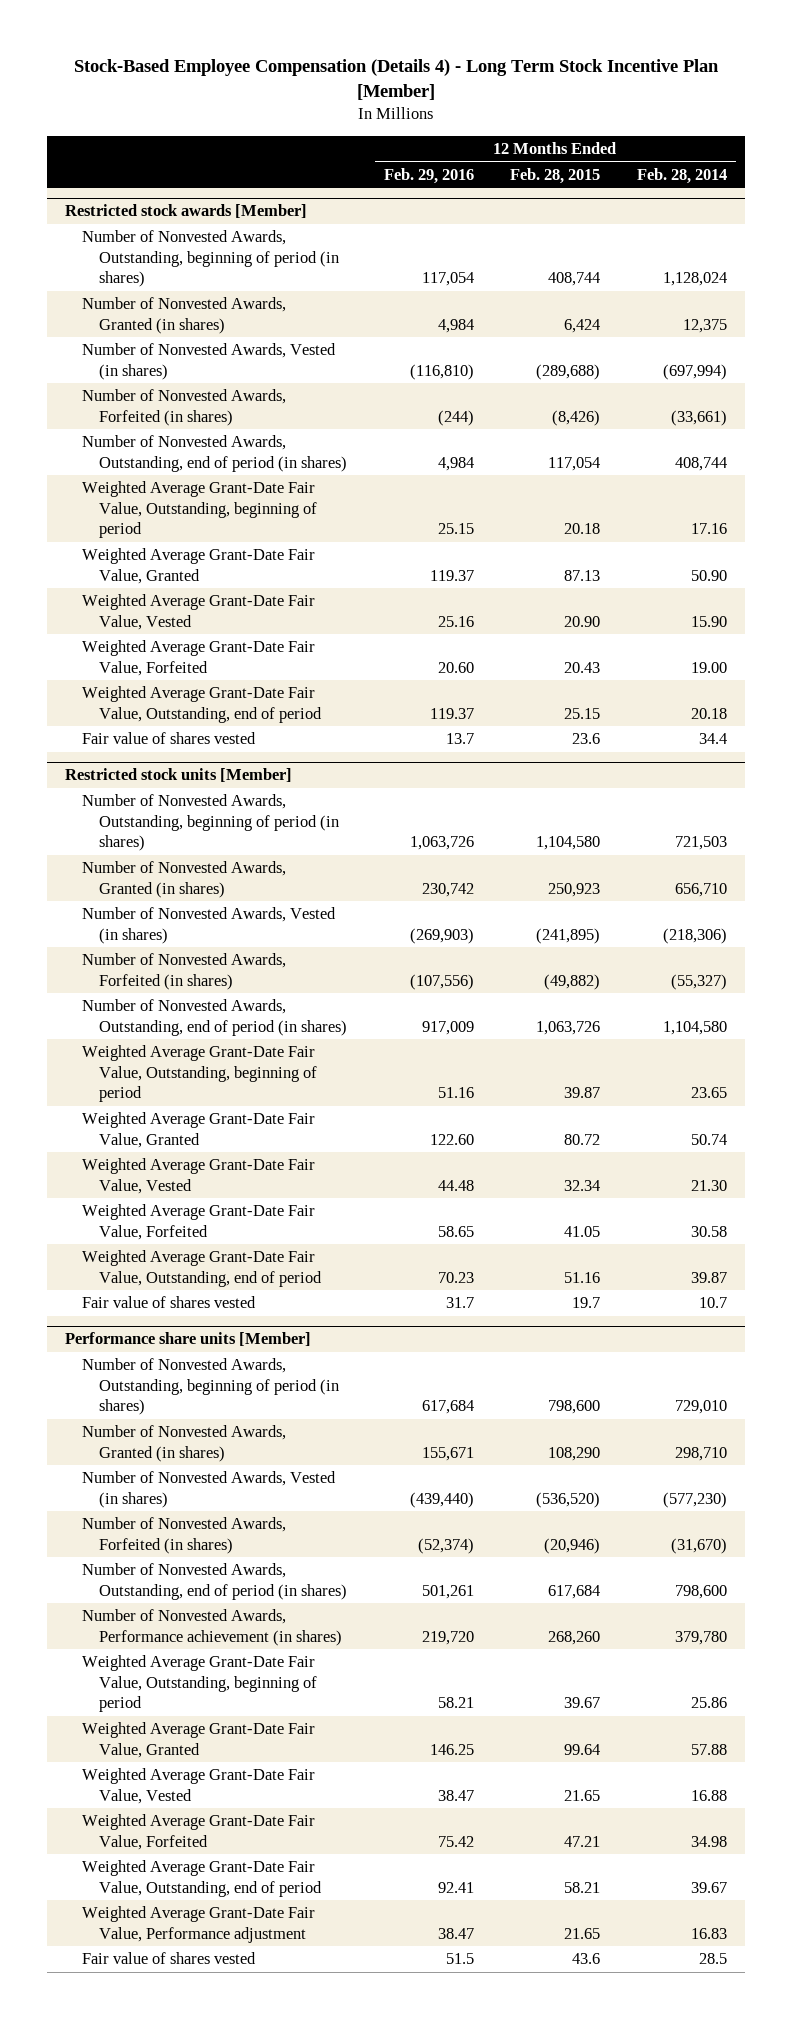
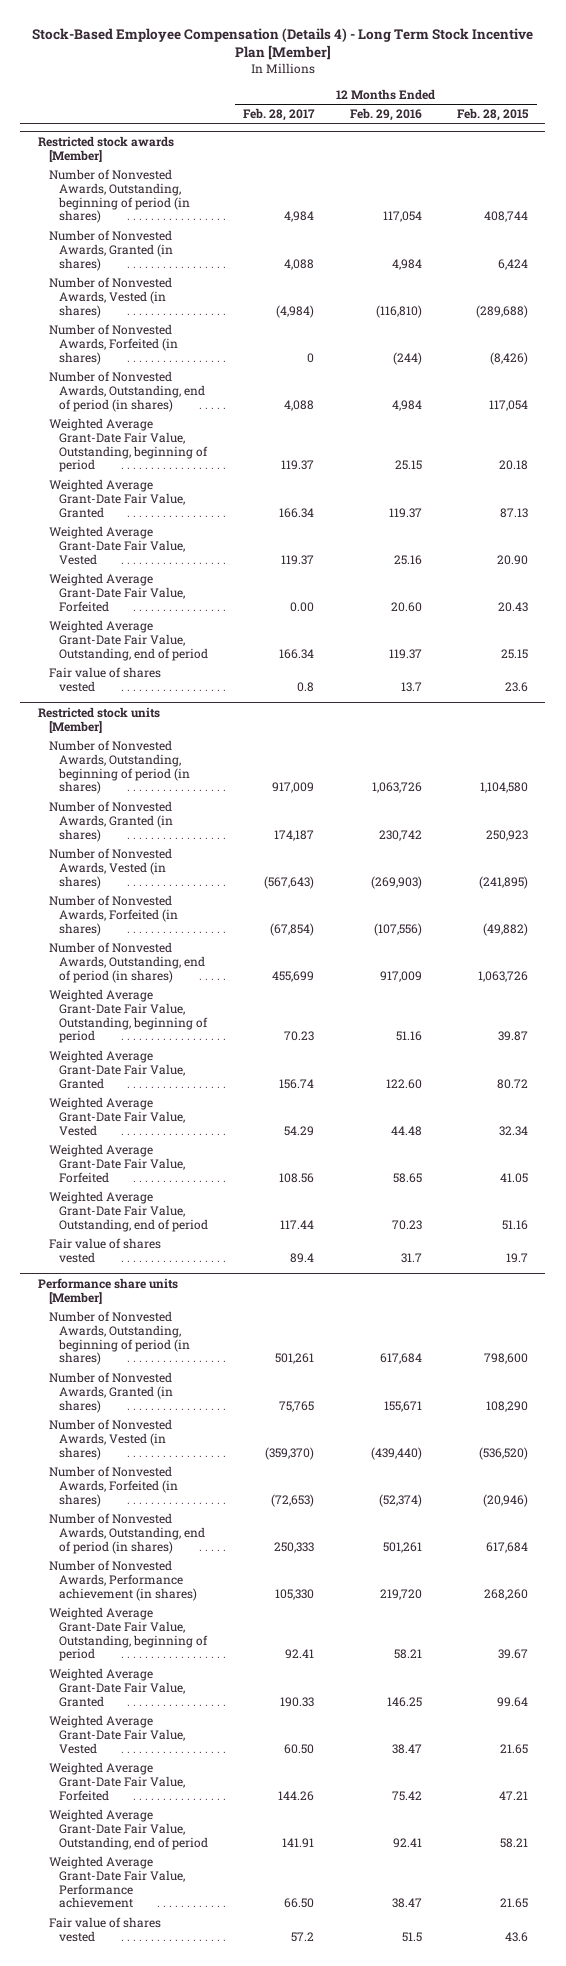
- | 12 Months Ended Feb. 29, 2016 | 12 Months Ended Feb. 28, 2015 | 12 Months Ended Feb. 28, 2014
+ | 12 Months Ended Feb. 28, 2017 | 12 Months Ended Feb. 29, 2016 | 12 Months Ended Feb. 28, 2015
@ Performance share units [Member]
- Weighted Average Grant-Date Fair Value, Performance adjustment | 38.47 | 21.65 | 16.83
+ Weighted Average Grant-Date Fair Value, Performance achievement | 66.50 | 38.47 | 21.65

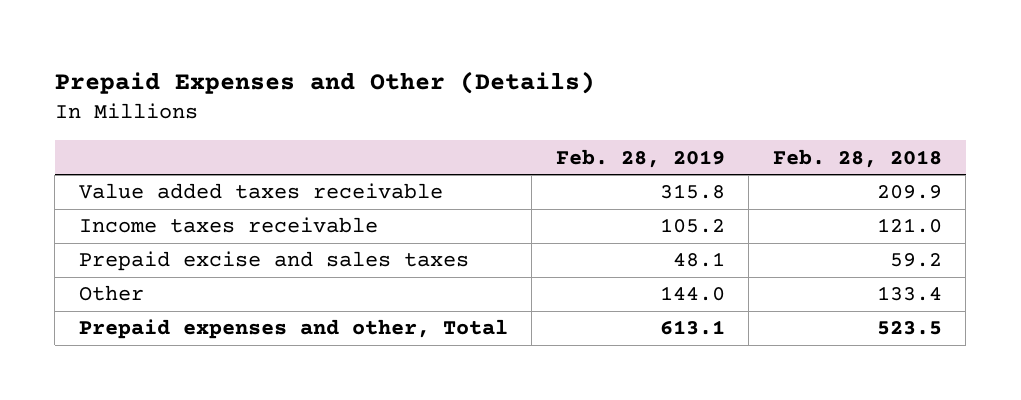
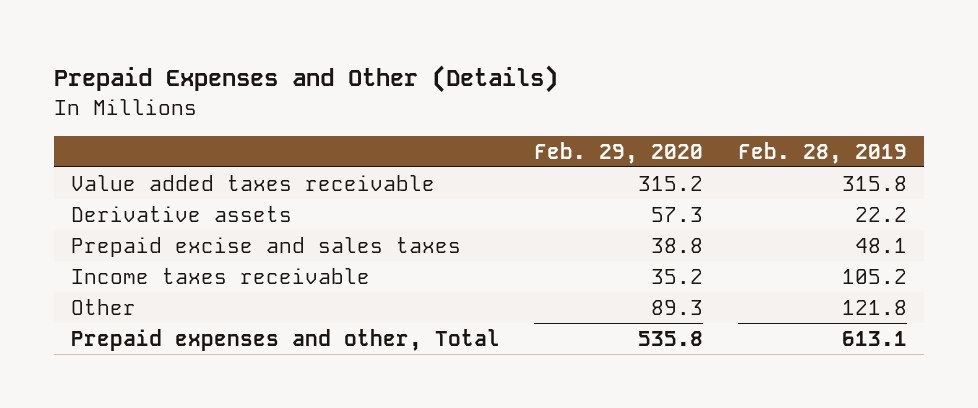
- | Feb. 28, 2019 | Feb. 28, 2018
+ | Feb. 29, 2020 | Feb. 28, 2019
+ Derivative assets | 57.3 | 22.2
- Other | 144.0 | 133.4
moved down: Income taxes receivable | 35.2 | 105.2
+ Other | 89.3 | 121.8

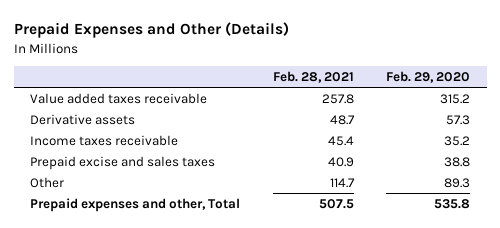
- | Feb. 29, 2020 | Feb. 28, 2019
+ | Feb. 28, 2021 | Feb. 29, 2020
moved down: Prepaid excise and sales taxes | 40.9 | 38.8

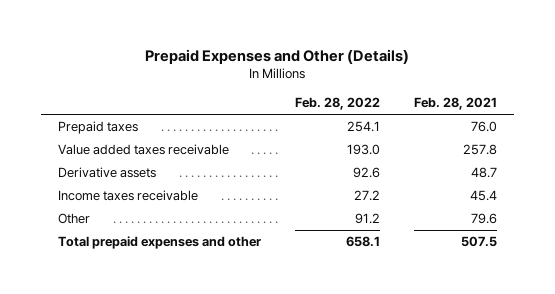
- | Feb. 28, 2021 | Feb. 29, 2020
+ | Feb. 28, 2022 | Feb. 28, 2021
+ Prepaid taxes | 254.1 | 76.0
- Prepaid excise and sales taxes | 40.9 | 38.8
- Other | 114.7 | 89.3
- Prepaid expenses and other, Total | 507.5 | 535.8
+ Other | 91.2 | 79.6
+ Total prepaid expenses and other | 658.1 | 507.5

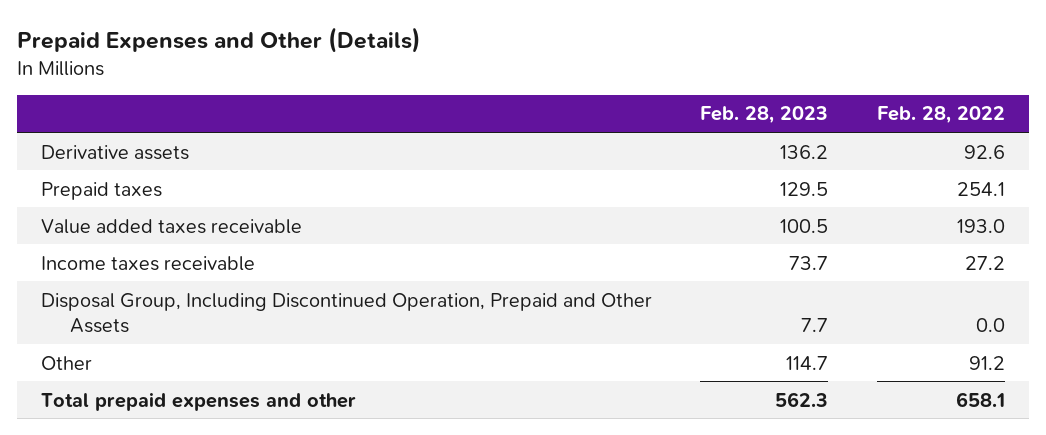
- | Feb. 28, 2022 | Feb. 28, 2021
+ | Feb. 28, 2023 | Feb. 28, 2022
moved up: Derivative assets | 136.2 | 92.6
+ Disposal Group, Including Discontinued Operation, Prepaid and Other Assets | 7.7 | 0.0

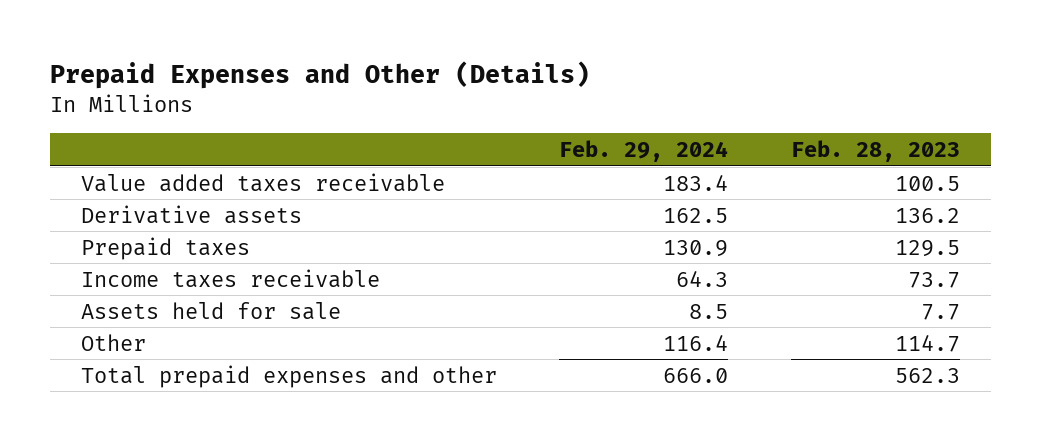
- | Feb. 28, 2023 | Feb. 28, 2022
+ | Feb. 29, 2024 | Feb. 28, 2023
moved up: Value added taxes receivable | 183.4 | 100.5
- Disposal Group, Including Discontinued Operation, Prepaid and Other Assets | 7.7 | 0.0
+ Assets held for sale | 8.5 | 7.7

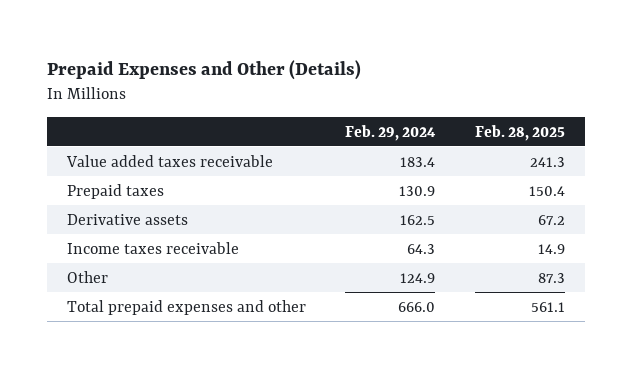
- | Feb. 29, 2024 | Feb. 28, 2023
+ | Feb. 29, 2024 | Feb. 28, 2025
moved down: Derivative assets | 162.5 | 67.2
- Assets held for sale | 8.5 | 7.7
- Other | 116.4 | 114.7
+ Other | 124.9 | 87.3

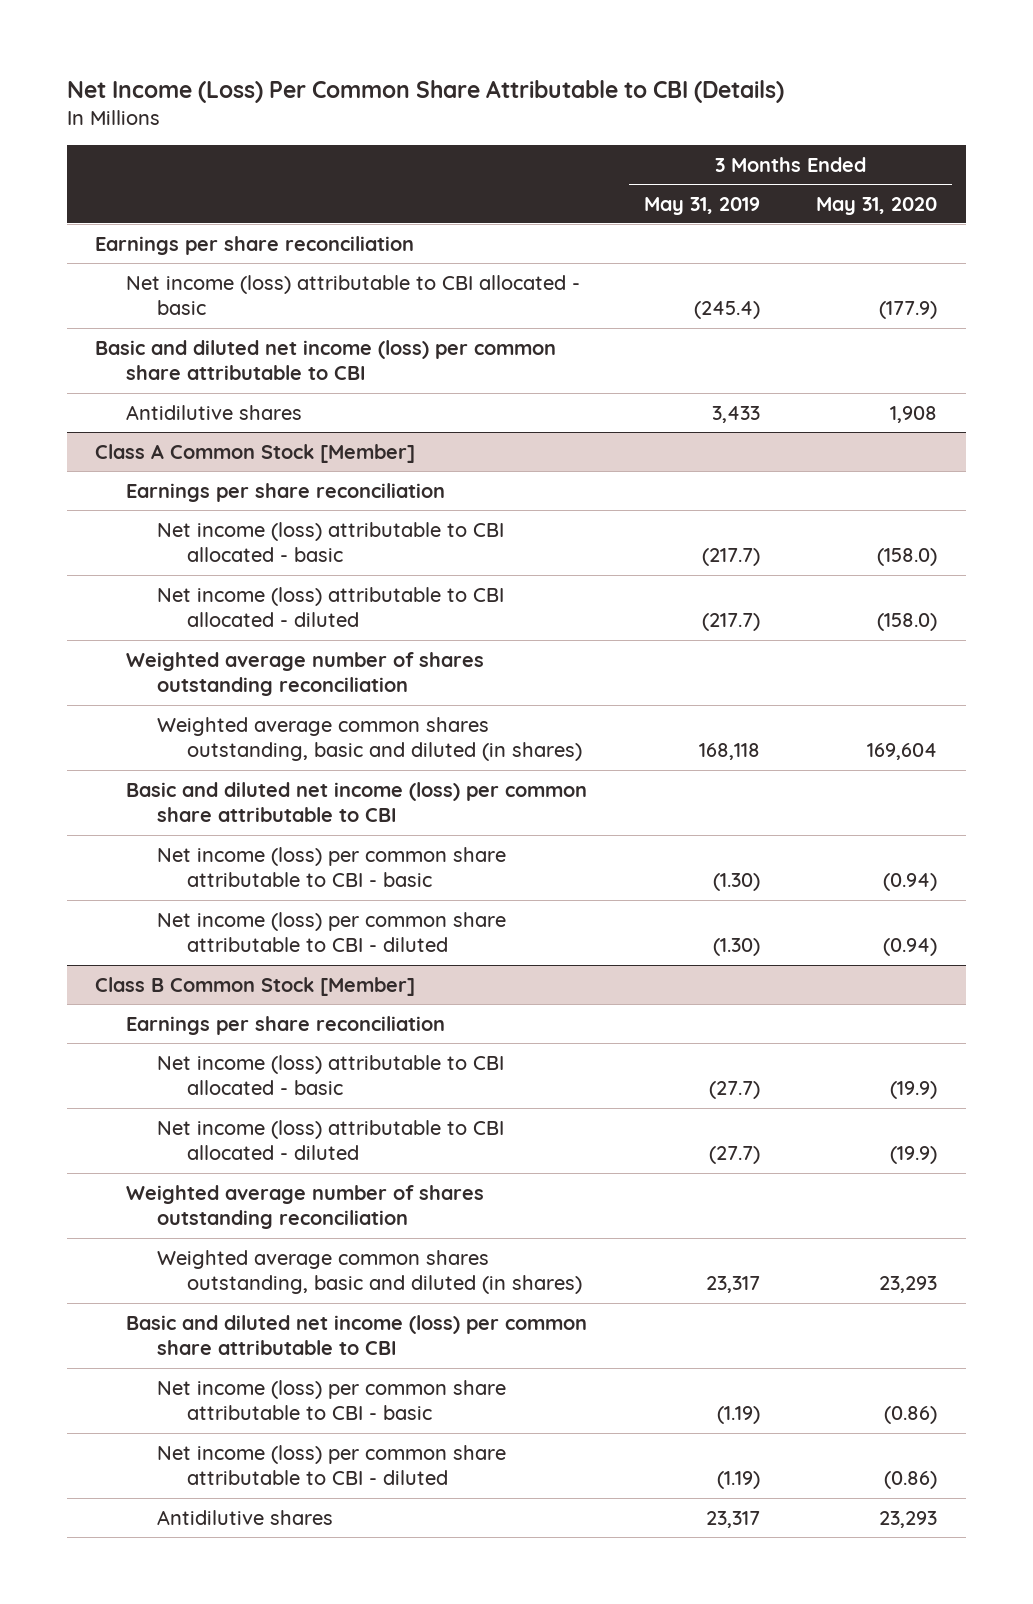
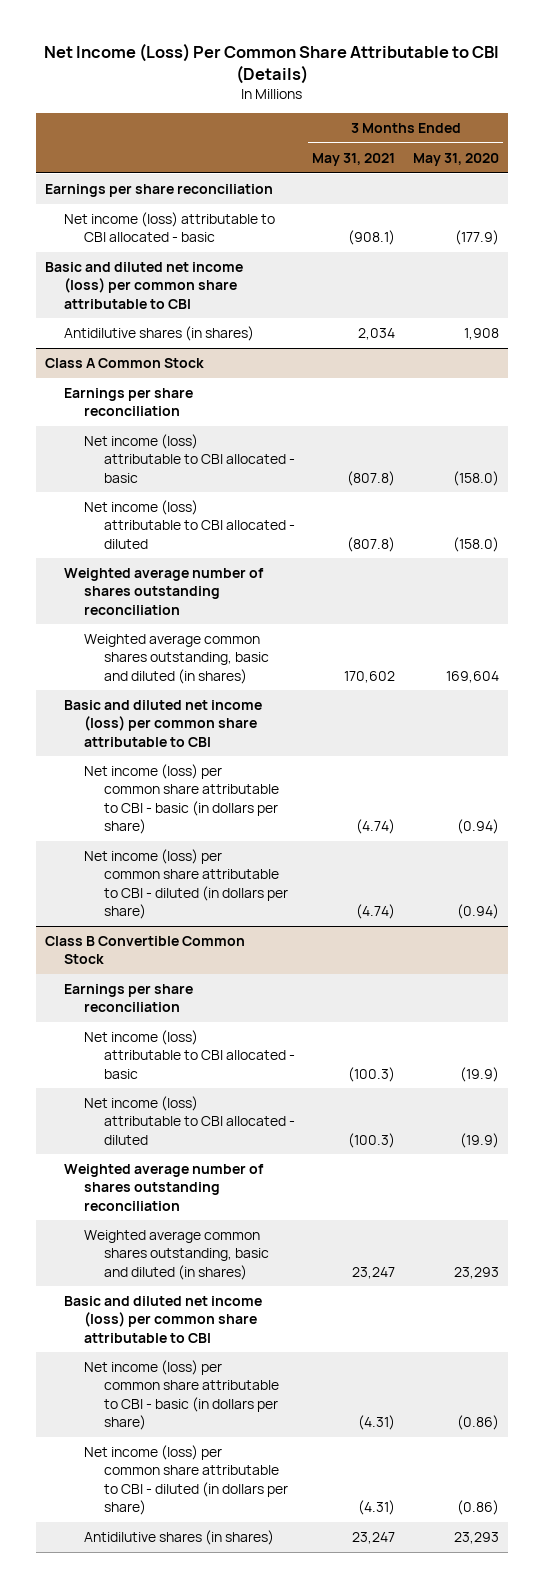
- | 3 Months Ended May 31, 2019 | 3 Months Ended May 31, 2020
+ | 3 Months Ended May 31, 2021 | 3 Months Ended May 31, 2020
- Antidilutive shares | 3,433 | 1,908
- Class A Common Stock [Member]
+ Antidilutive shares (in shares) | 2,034 | 1,908
+ Class A Common Stock
- Net income (loss) per common share attributable to CBI - basic | (1.30) | (0.94)
- Net income (loss) per common share attributable to CBI - diluted | (1.30) | (0.94)
- Class B Common Stock [Member]
+ Net income (loss) per common share attributable to CBI - basic (in dollars per share) | (4.74) | (0.94)
+ Net income (loss) per common share attributable to CBI - diluted (in dollars per share) | (4.74) | (0.94)
+ Class B Convertible Common Stock
- Net income (loss) per common share attributable to CBI - basic | (1.19) | (0.86)
- Net income (loss) per common share attributable to CBI - diluted | (1.19) | (0.86)
- Antidilutive shares | 23,317 | 23,293
+ Net income (loss) per common share attributable to CBI - basic (in dollars per share) | (4.31) | (0.86)
+ Net income (loss) per common share attributable to CBI - diluted (in dollars per share) | (4.31) | (0.86)
+ Antidilutive shares (in shares) | 23,247 | 23,293

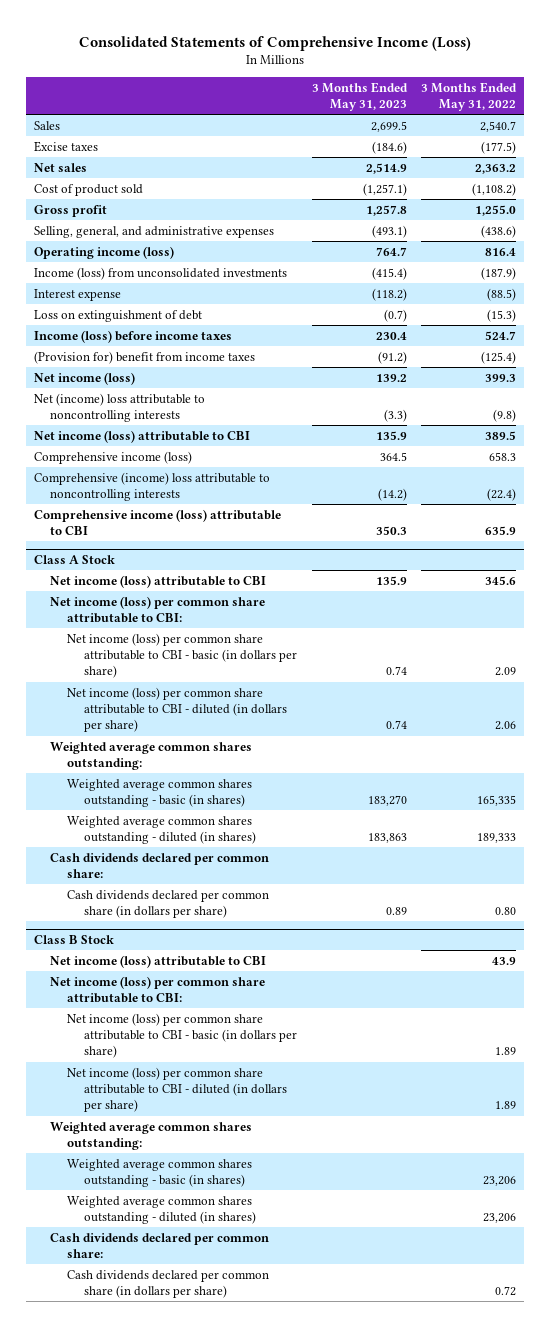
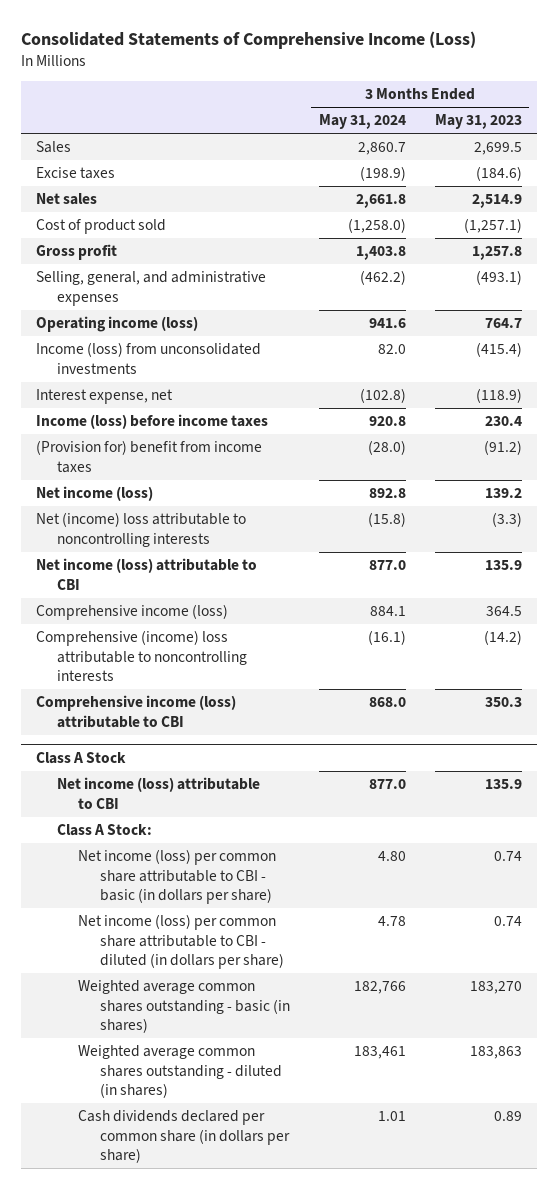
- | 3 Months Ended May 31, 2023 | 3 Months Ended May 31, 2022
+ | 3 Months Ended May 31, 2024 | 3 Months Ended May 31, 2023
- Interest expense | (118.2) | (88.5)
- Loss on extinguishment of debt | (0.7) | (15.3)
+ Interest expense, net | (102.8) | (118.9)
@ Class A Stock
- Net income (loss) per common share attributable to CBI:
+ Class A Stock:
- Weighted average common shares outstanding:
- Cash dividends declared per common share:
- Class B Stock
- Net income (loss) attributable to CBI | | 43.9
- Net income (loss) per common share attributable to CBI:
- Net income (loss) per common share attributable to CBI - basic (in dollars per share) | | 1.89
- Net income (loss) per common share attributable to CBI - diluted (in dollars per share) | | 1.89
- Weighted average common shares outstanding:
- Weighted average common shares outstanding - basic (in shares) | | 23,206
- Weighted average common shares outstanding - diluted (in shares) | | 23,206
- Cash dividends declared per common share:
- Cash dividends declared per common share (in dollars per share) | | 0.72

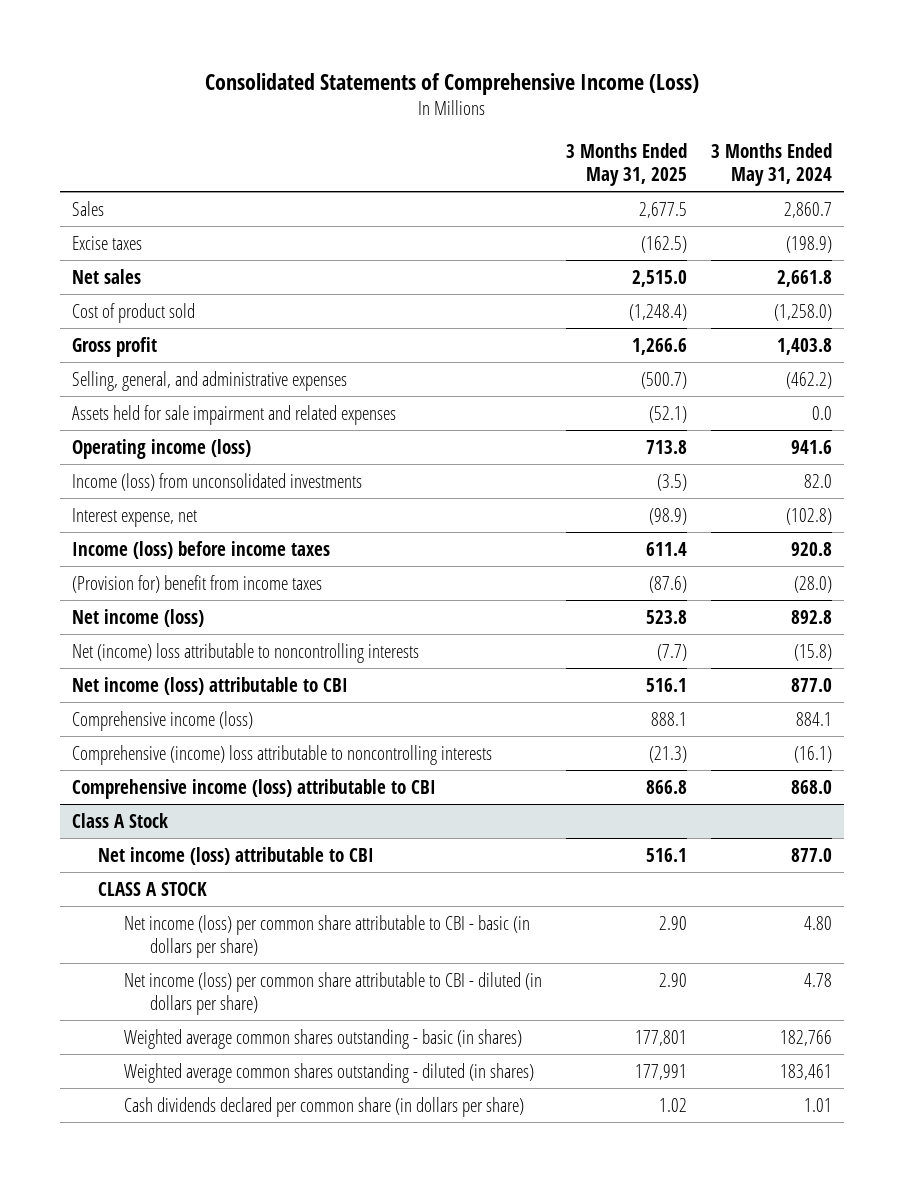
- | 3 Months Ended May 31, 2024 | 3 Months Ended May 31, 2023
+ | 3 Months Ended May 31, 2025 | 3 Months Ended May 31, 2024
+ Assets held for sale impairment and related expenses | (52.1) | 0.0
@ Class A Stock
- Class A Stock:
+ CLASS A STOCK

